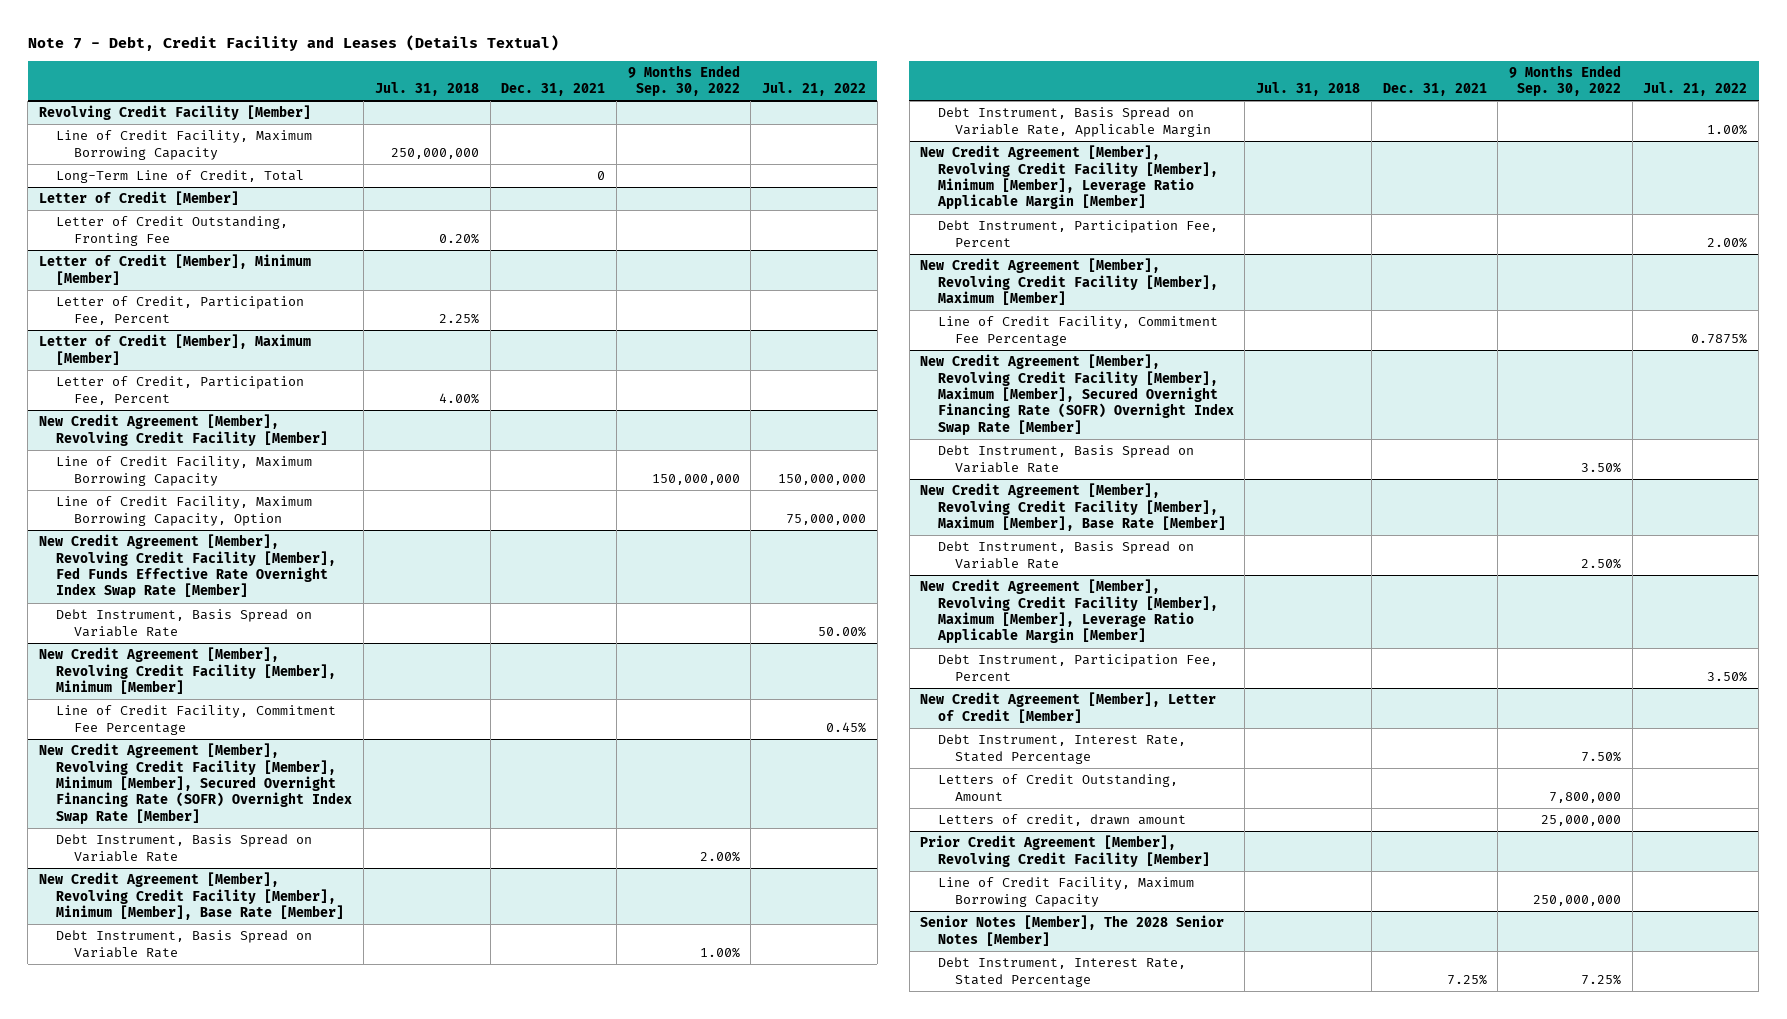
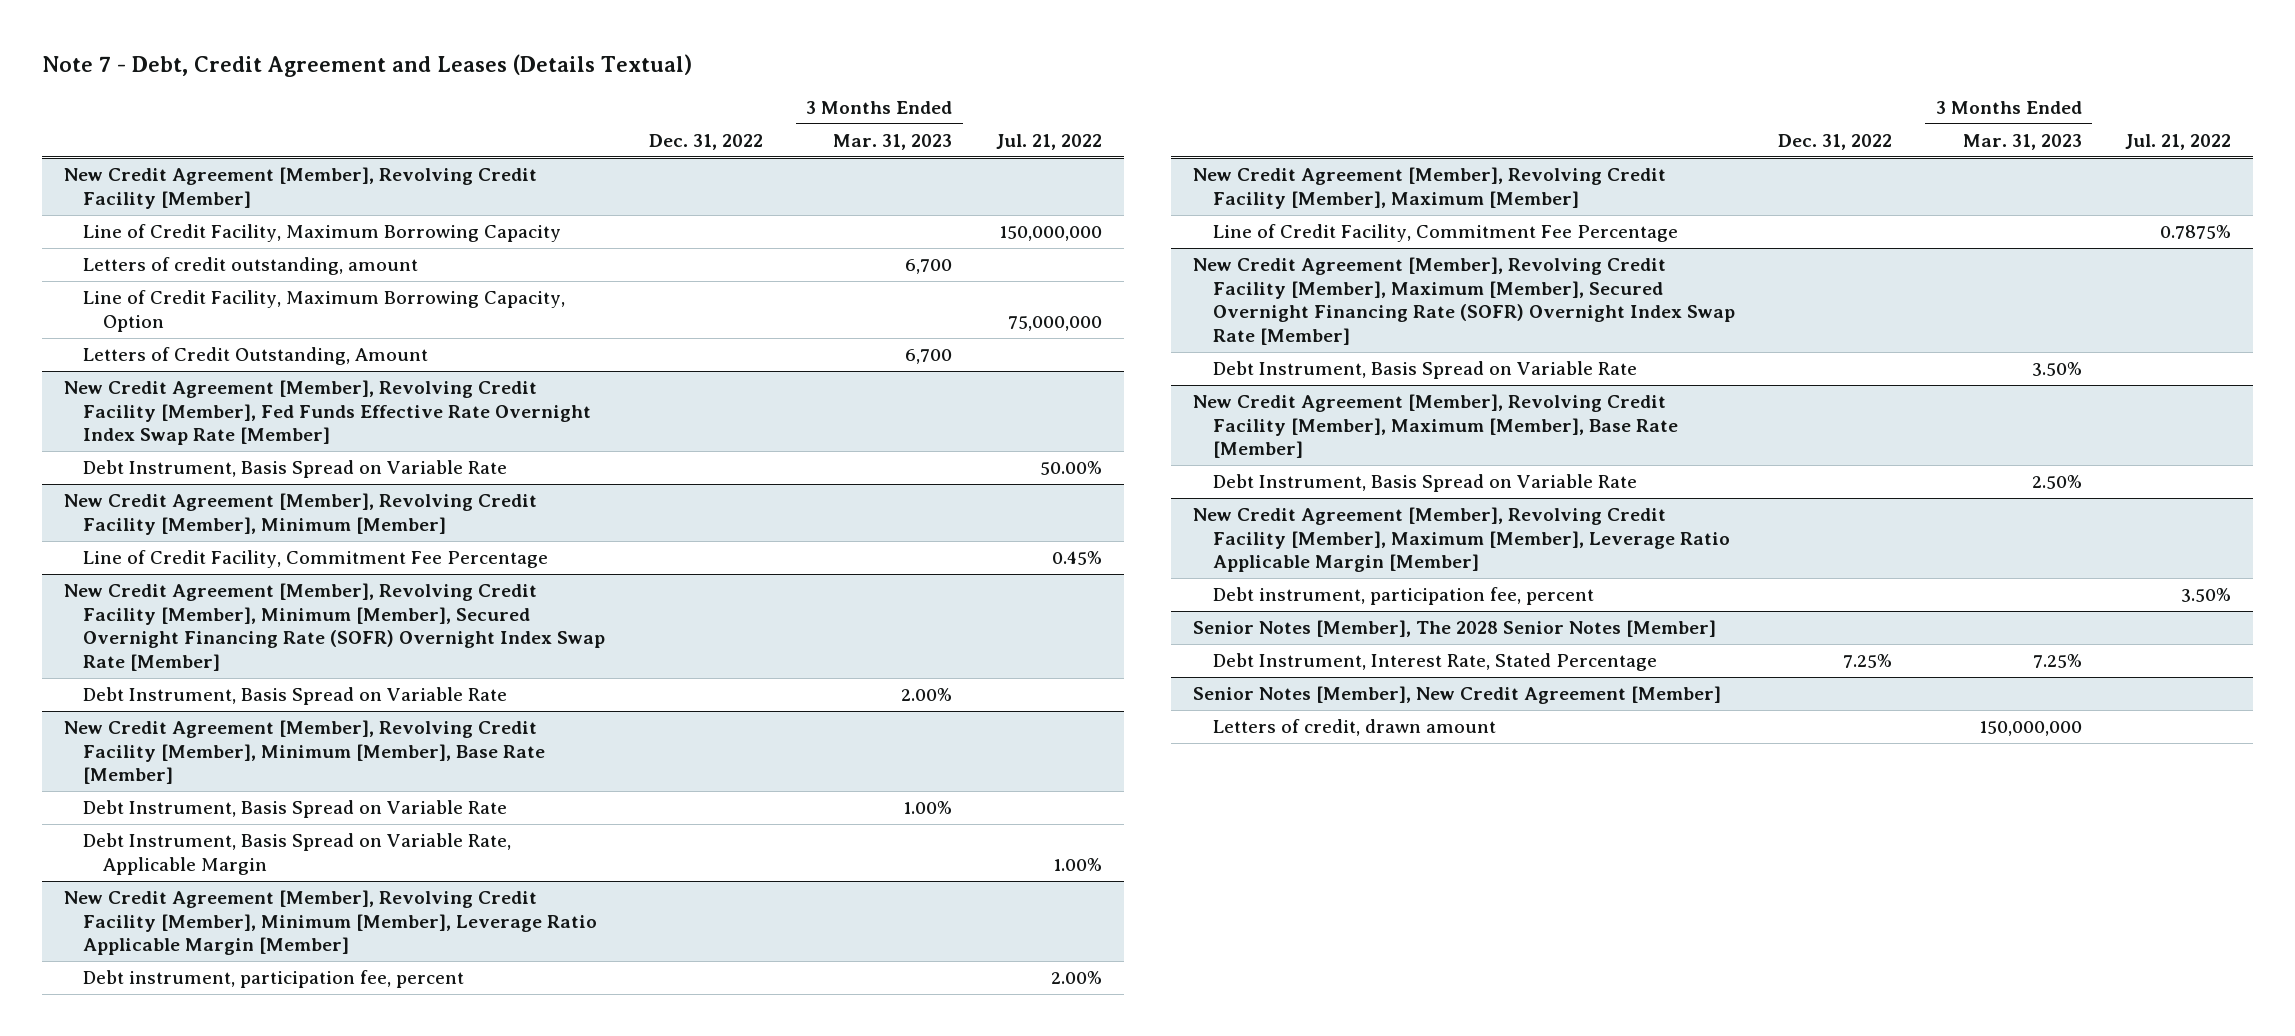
- Note 7 - Debt, Credit Facility and Leases (Details Textual)
+ Note 7 - Debt, Credit Agreement and Leases (Details Textual)
- | Jul. 31, 2018 | Dec. 31, 2021 | 9 Months Ended Sep. 30, 2022 | Jul. 21, 2022
+ | Dec. 31, 2022 | 3 Months Ended Mar. 31, 2023 | Jul. 21, 2022
- Revolving Credit Facility [Member]
- Line of Credit Facility, Maximum Borrowing Capacity | 250,000,000 | | |
- Long-Term Line of Credit, Total | | 0 | |
- Letter of Credit [Member]
- Letter of Credit Outstanding, Fronting Fee | 0.20% | | |
- Letter of Credit [Member], Minimum [Member]
- Letter of Credit, Participation Fee, Percent | 2.25% | | |
- Letter of Credit [Member], Maximum [Member]
- Letter of Credit, Participation Fee, Percent | 4.00% | | |
@ New Credit Agreement [Member], Revolving Credit Facility [Member]
+ Letters of credit outstanding, amount | | 6,700 |
+ Letters of Credit Outstanding, Amount | | 6,700 |
@ New Credit Agreement [Member], Revolving Credit Facility [Member], Minimum [Member], Leverage Ratio Applicable Margin [Member]
- Debt Instrument, Participation Fee, Percent | | | | 2.00%
+ Debt instrument, participation fee, percent | | | 2.00%
@ New Credit Agreement [Member], Revolving Credit Facility [Member], Maximum [Member], Leverage Ratio Applicable Margin [Member]
- Debt Instrument, Participation Fee, Percent | | | | 3.50%
- New Credit Agreement [Member], Letter of Credit [Member]
- Debt Instrument, Interest Rate, Stated Percentage | | | 7.50% |
- Letters of Credit Outstanding, Amount | | | 7,800,000 |
- Letters of credit, drawn amount | | | 25,000,000 |
- Prior Credit Agreement [Member], Revolving Credit Facility [Member]
- Line of Credit Facility, Maximum Borrowing Capacity | | | 250,000,000 |
@ New Credit Agreement [Member], Revolving Credit Facility [Member], Maximum [Member], Leverage Ratio Applicable Margin [Member]
+ Debt instrument, participation fee, percent | | | 3.50%
+ Senior Notes [Member], New Credit Agreement [Member]
+ Letters of credit, drawn amount | | 150,000,000 |

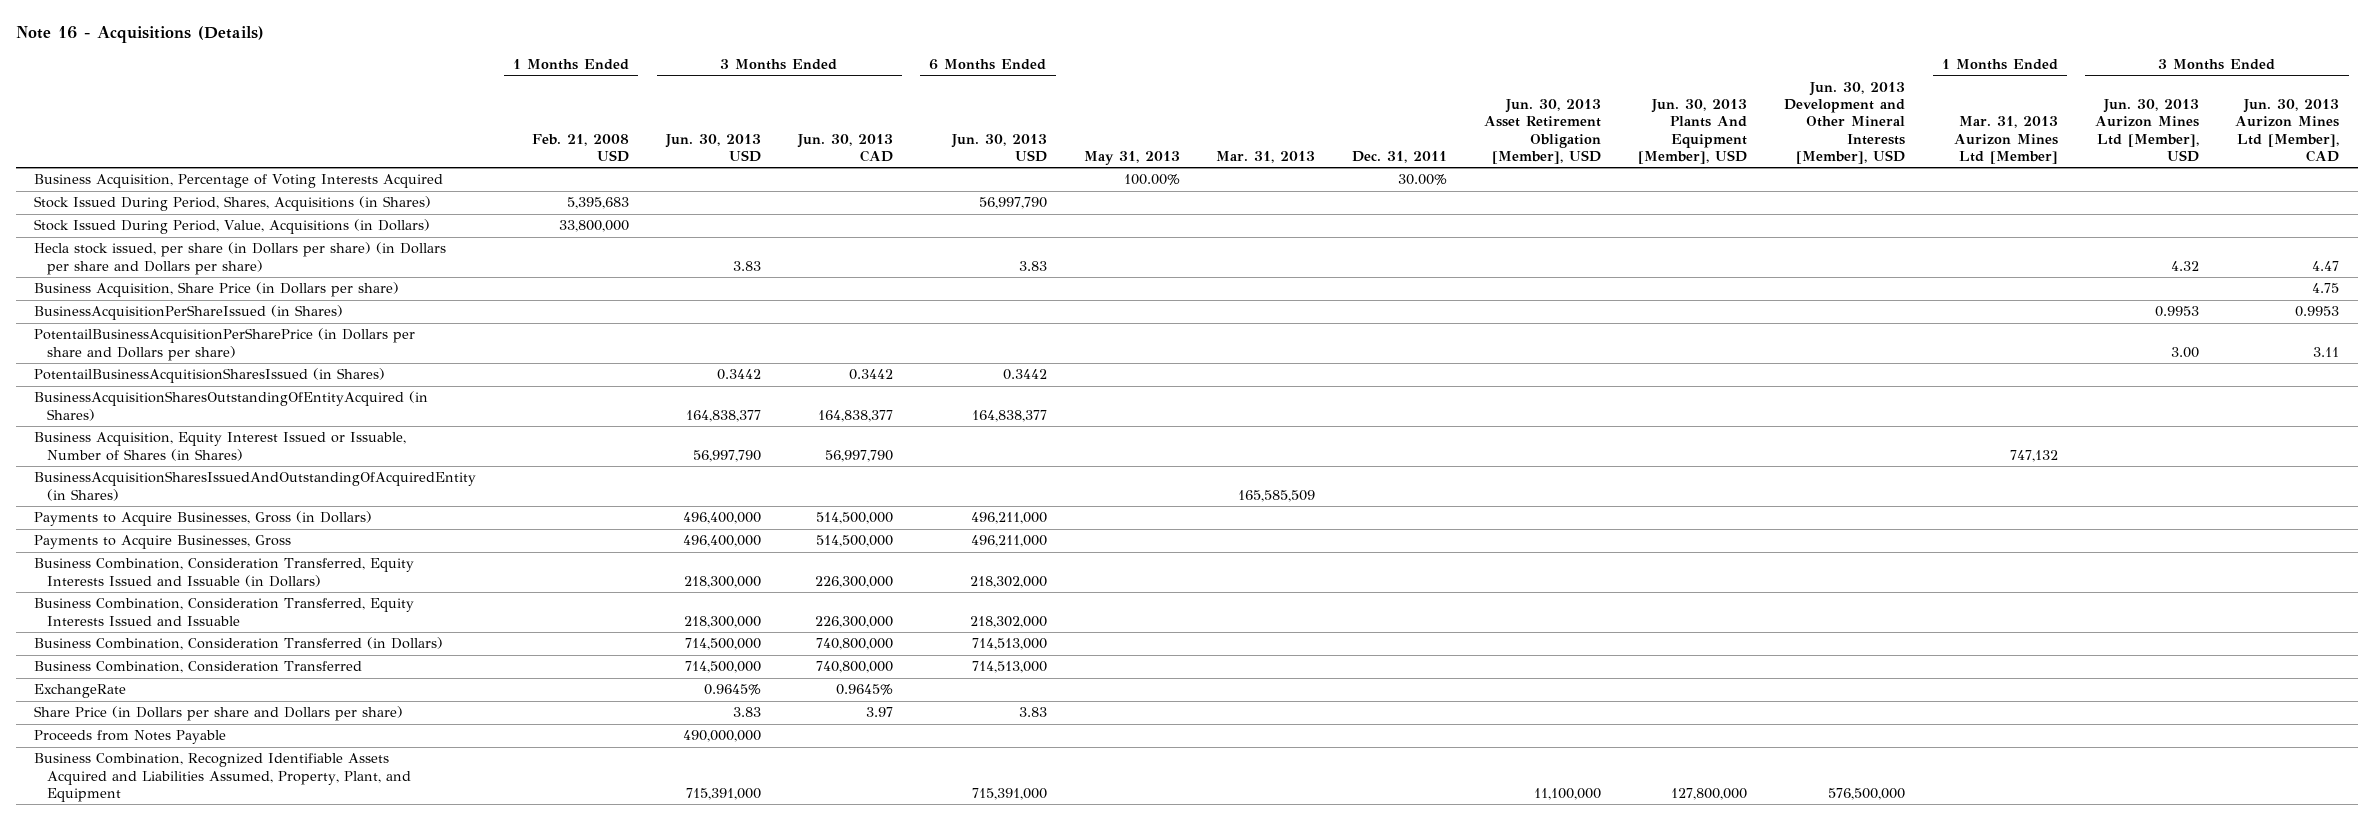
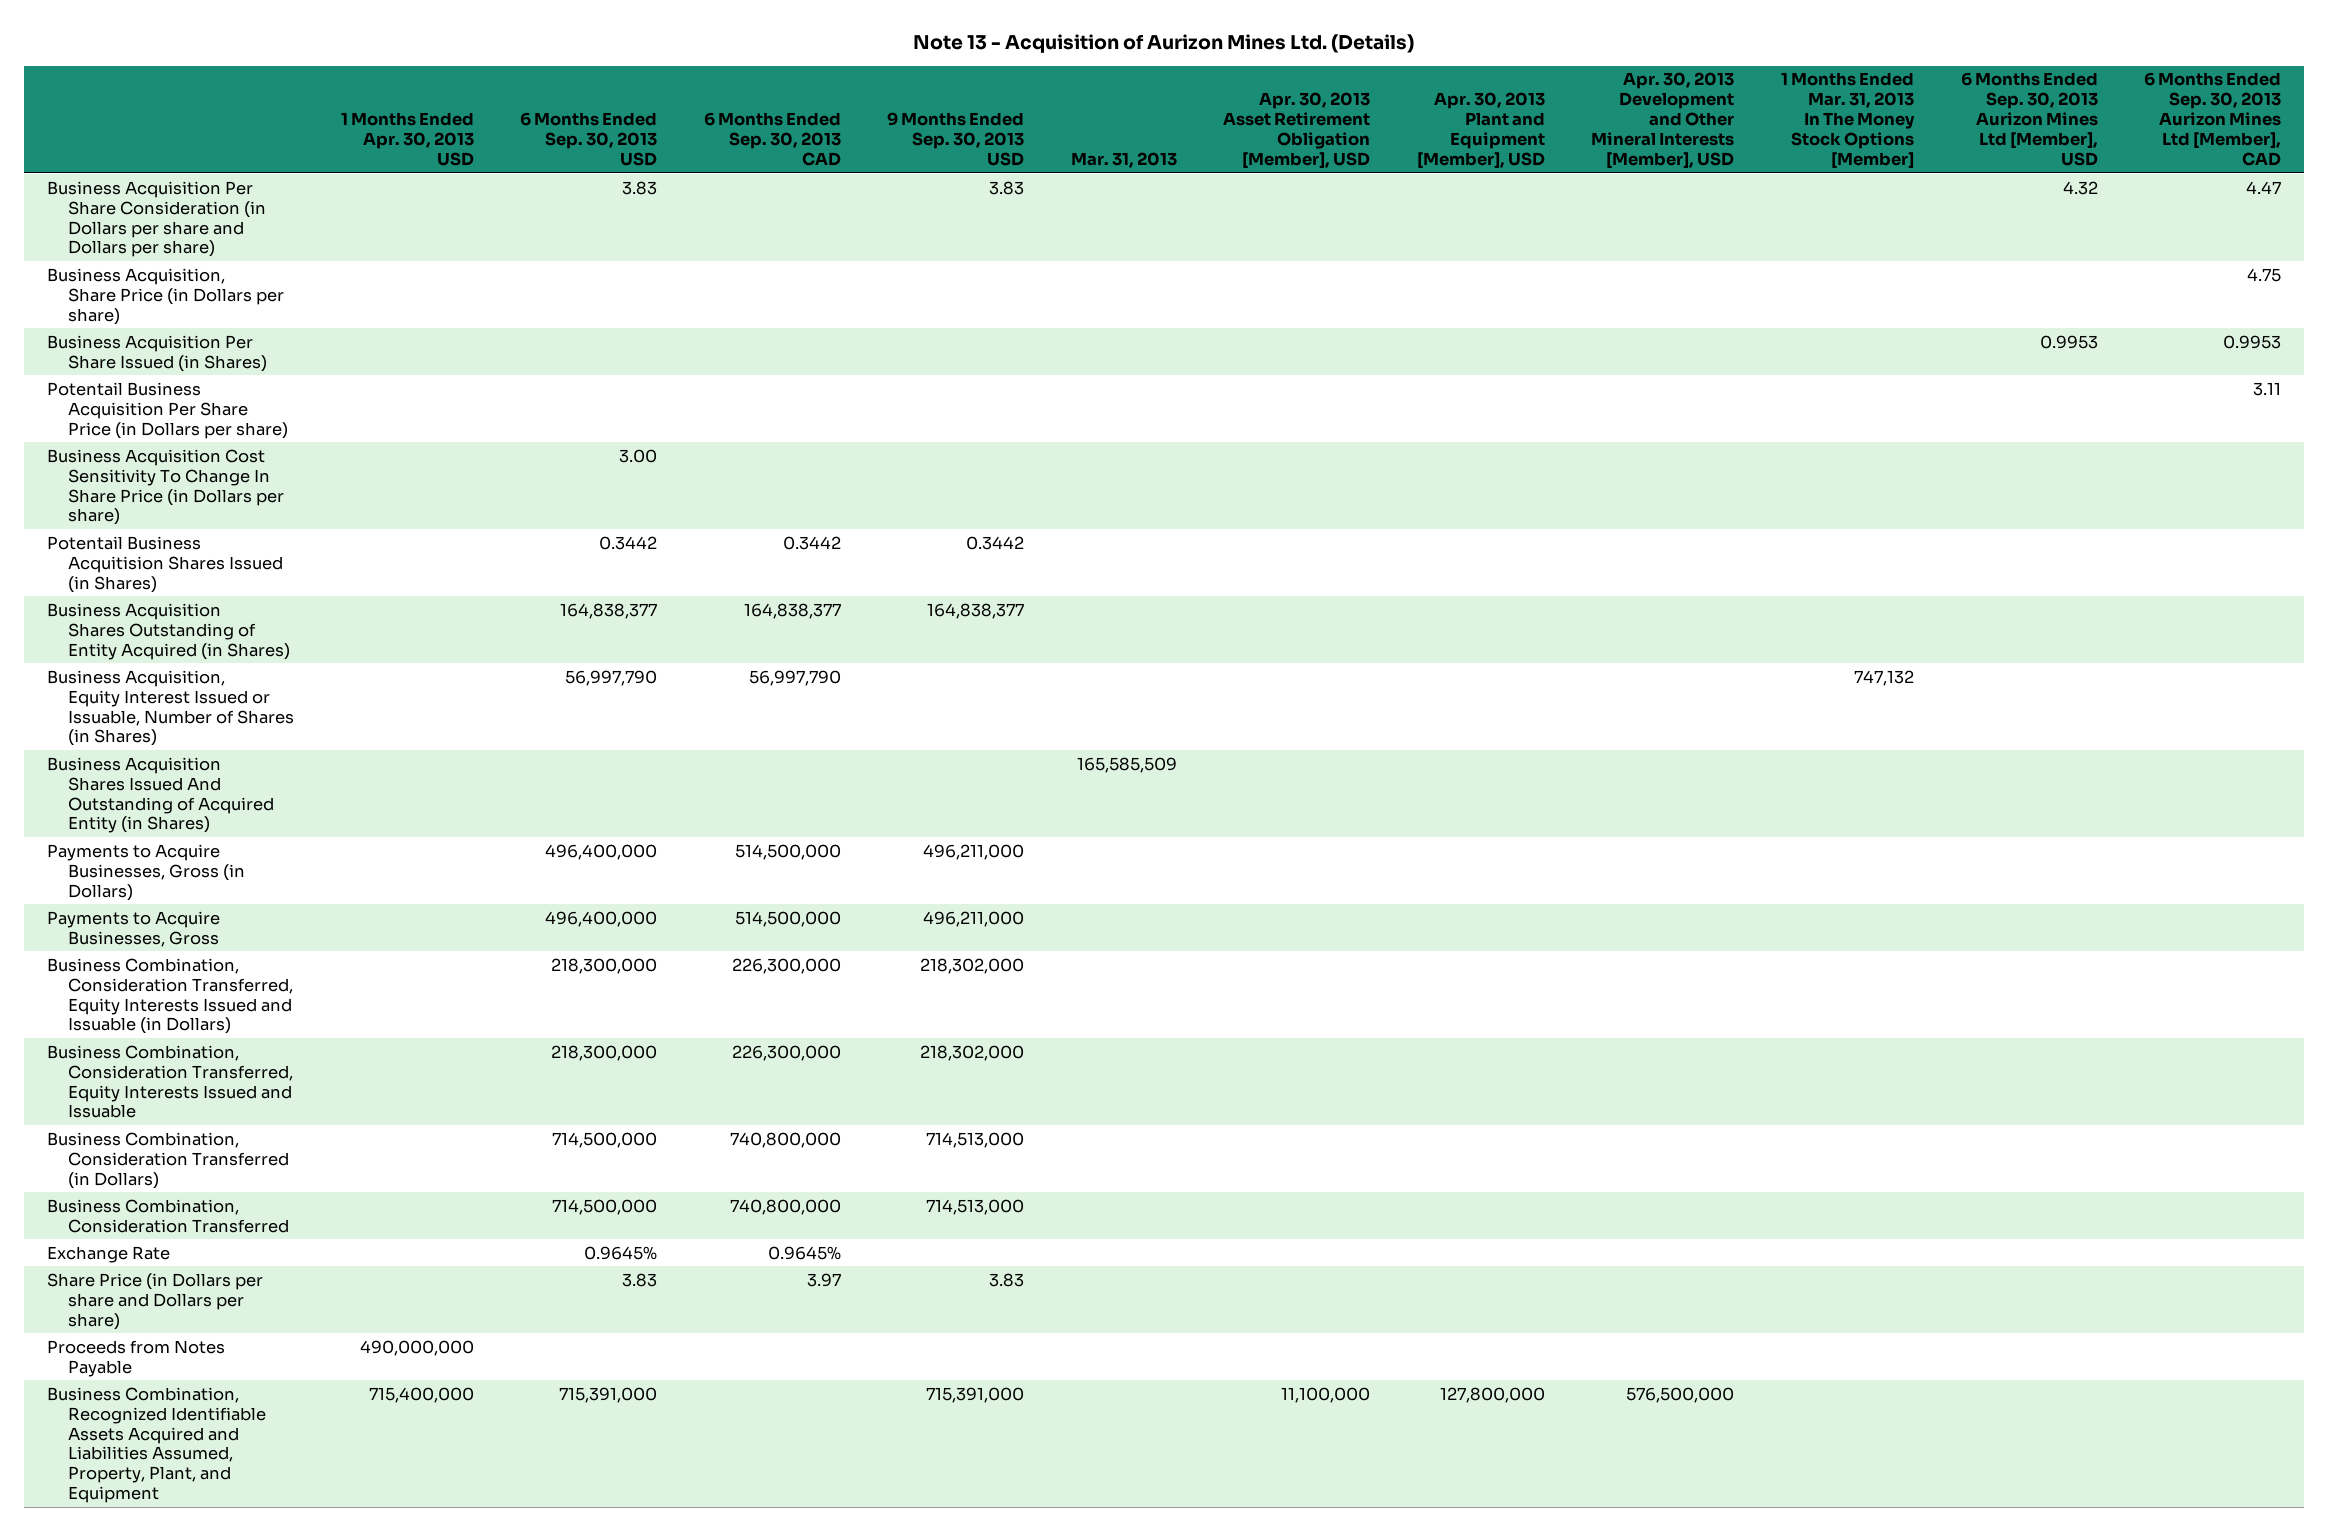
- Note 16 - Acquisitions (Details)
+ Note 13 - Acquisition of Aurizon Mines Ltd. (Details)
- | 1 Months Ended Feb. 21, 2008 USD | 3 Months Ended Jun. 30, 2013 USD | 3 Months Ended Jun. 30, 2013 CAD | 6 Months Ended Jun. 30, 2013 USD | May 31, 2013 | Mar. 31, 2013 | Dec. 31, 2011 | Jun. 30, 2013 Asset Retirement Obligation [Member], USD | Jun. 30, 2013 Plants And Equipment [Member], USD | Jun. 30, 2013 Development and Other Mineral Interests [Member], USD | 1 Months Ended Mar. 31, 2013 Aurizon Mines Ltd [Member] | 3 Months Ended Jun. 30, 2013 Aurizon Mines Ltd [Member], USD | 3 Months Ended Jun. 30, 2013 Aurizon Mines Ltd [Member], CAD
+ | 1 Months Ended Apr. 30, 2013 USD | 6 Months Ended Sep. 30, 2013 USD | 6 Months Ended Sep. 30, 2013 CAD | 9 Months Ended Sep. 30, 2013 USD | Mar. 31, 2013 | Apr. 30, 2013 Asset Retirement Obligation [Member], USD | Apr. 30, 2013 Plant and Equipment [Member], USD | Apr. 30, 2013 Development and Other Mineral Interests [Member], USD | 1 Months Ended Mar. 31, 2013 In The Money Stock Options [Member] | 6 Months Ended Sep. 30, 2013 Aurizon Mines Ltd [Member], USD | 6 Months Ended Sep. 30, 2013 Aurizon Mines Ltd [Member], CAD
- Business Acquisition, Percentage of Voting Interests Acquired | | | | | 100.00% | | 30.00% | | | | | |
- Stock Issued During Period, Shares, Acquisitions (in Shares) | 5,395,683 | | | 56,997,790 | | | | | | | | |
- Stock Issued During Period, Value, Acquisitions (in Dollars) | 33,800,000 | | | | | | | | | | | |
- Hecla stock issued, per share (in Dollars per share) (in Dollars per share and Dollars per share) | | 3.83 | | 3.83 | | | | | | | | 4.32 | 4.47
+ Business Acquisition Per Share Consideration (in Dollars per share and Dollars per share) | | 3.83 | | 3.83 | | | | | | 4.32 | 4.47
- BusinessAcquisitionPerShareIssued (in Shares) | | | | | | | | | | | | 0.9953 | 0.9953
- PotentailBusinessAcquisitionPerSharePrice (in Dollars per share and Dollars per share) | | | | | | | | | | | | 3.00 | 3.11
- PotentailBusinessAcquitisionSharesIssued (in Shares) | | 0.3442 | 0.3442 | 0.3442 | | | | | | | | |
- BusinessAcquisitionSharesOutstandingOfEntityAcquired (in Shares) | | 164,838,377 | 164,838,377 | 164,838,377 | | | | | | | | |
+ Business Acquisition Per Share Issued (in Shares) | | | | | | | | | | 0.9953 | 0.9953
+ Potentail Business Acquisition Per Share Price (in Dollars per share) | | | | | | | | | | | 3.11
+ Business Acquisition Cost Sensitivity To Change In Share Price (in Dollars per share) | | 3.00 | | | | | | | | |
+ Potentail Business Acquitision Shares Issued (in Shares) | | 0.3442 | 0.3442 | 0.3442 | | | | | | |
+ Business Acquisition Shares Outstanding of Entity Acquired (in Shares) | | 164,838,377 | 164,838,377 | 164,838,377 | | | | | | |
- BusinessAcquisitionSharesIssuedAndOutstandingOfAcquiredEntity (in Shares) | | | | | | 165,585,509 | | | | | | |
+ Business Acquisition Shares Issued And Outstanding of Acquired Entity (in Shares) | | | | | 165,585,509 | | | | | |
- ExchangeRate | | 0.9645% | 0.9645% | | | | | | | | | |
+ Exchange Rate | | 0.9645% | 0.9645% | | | | | | | |

